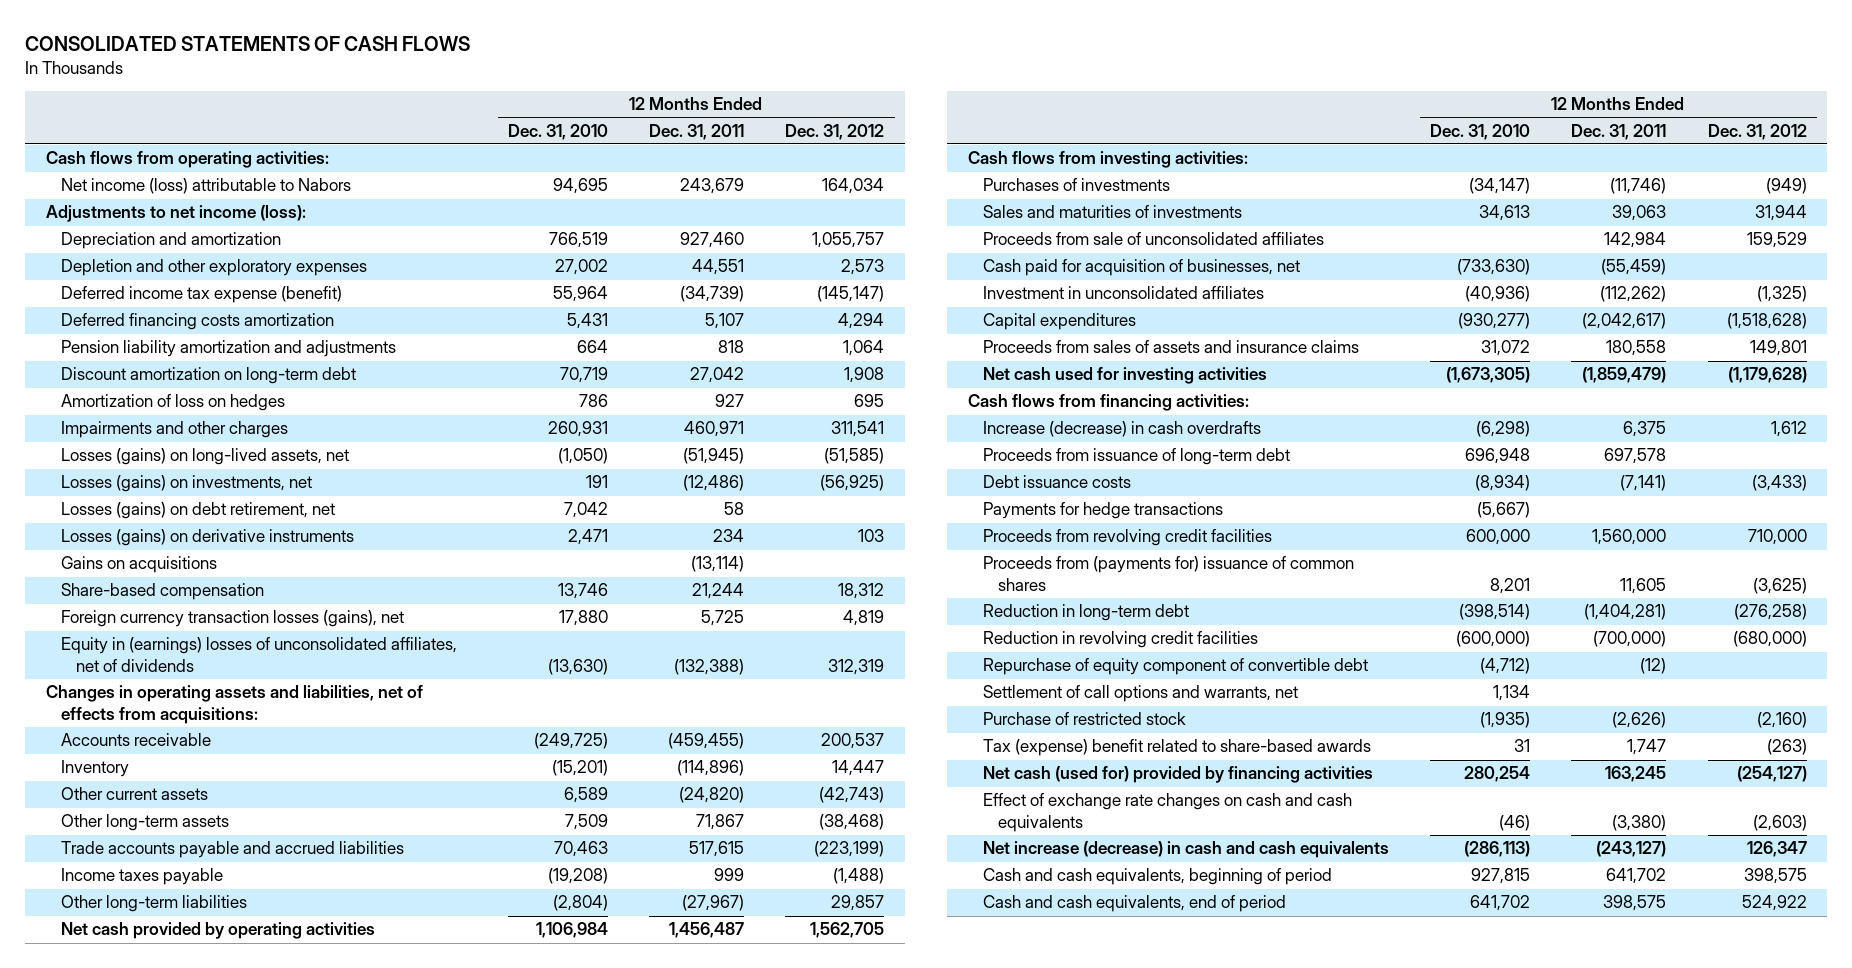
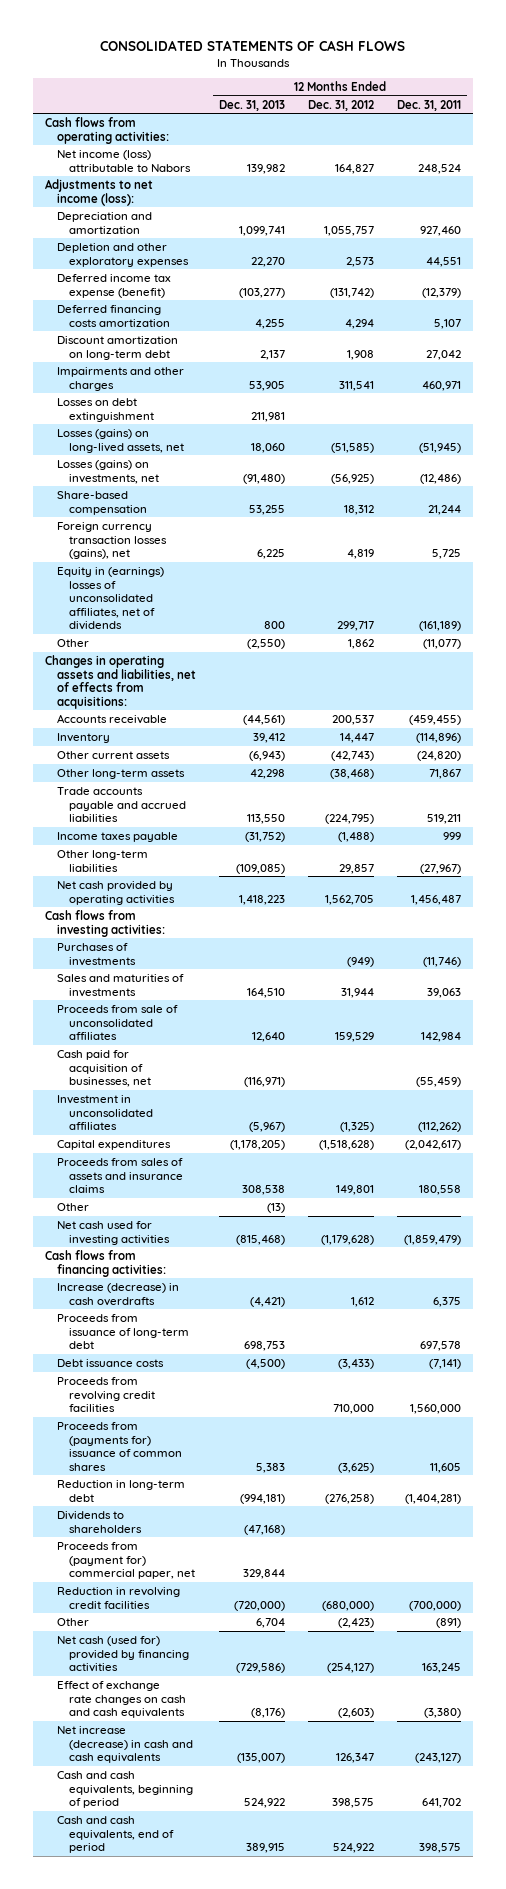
- | 12 Months Ended Dec. 31, 2010 | 12 Months Ended Dec. 31, 2011 | 12 Months Ended Dec. 31, 2012
+ | 12 Months Ended Dec. 31, 2013 | 12 Months Ended Dec. 31, 2012 | 12 Months Ended Dec. 31, 2011
- Net income (loss) attributable to Nabors | 94,695 | 243,679 | 164,034
+ Net income (loss) attributable to Nabors | 139,982 | 164,827 | 248,524
- Deferred income tax expense (benefit) | 55,964 | (34,739) | (145,147)
+ Deferred income tax expense (benefit) | (103,277) | (131,742) | (12,379)
- Pension liability amortization and adjustments | 664 | 818 | 1,064
- Amortization of loss on hedges | 786 | 927 | 695
+ Losses on debt extinguishment | 211,981 | |
- Losses (gains) on debt retirement, net | 7,042 | 58 |
- Losses (gains) on derivative instruments | 2,471 | 234 | 103
- Gains on acquisitions | | (13,114) |
- Equity in (earnings) losses of unconsolidated affiliates, net of dividends | (13,630) | (132,388) | 312,319
+ Equity in (earnings) losses of unconsolidated affiliates, net of dividends | 800 | 299,717 | (161,189)
+ Other | (2,550) | 1,862 | (11,077)
- Trade accounts payable and accrued liabilities | 70,463 | 517,615 | (223,199)
+ Trade accounts payable and accrued liabilities | 113,550 | (224,795) | 519,211
+ Other | (13) | |
- Payments for hedge transactions | (5,667) | |
+ Dividends to shareholders | (47,168) | |
+ Proceeds from (payment for) commercial paper, net | 329,844 | |
- Repurchase of equity component of convertible debt | (4,712) | (12) |
- Settlement of call options and warrants, net | 1,134 | |
- Purchase of restricted stock | (1,935) | (2,626) | (2,160)
- Tax (expense) benefit related to share-based awards | 31 | 1,747 | (263)
+ Other | 6,704 | (2,423) | (891)

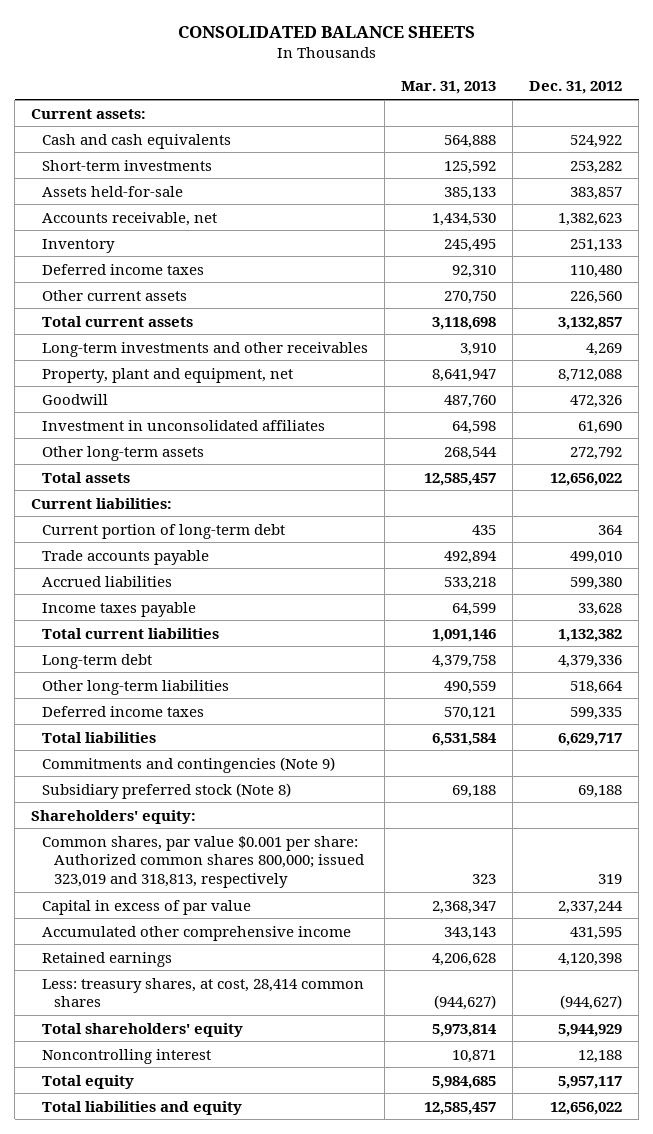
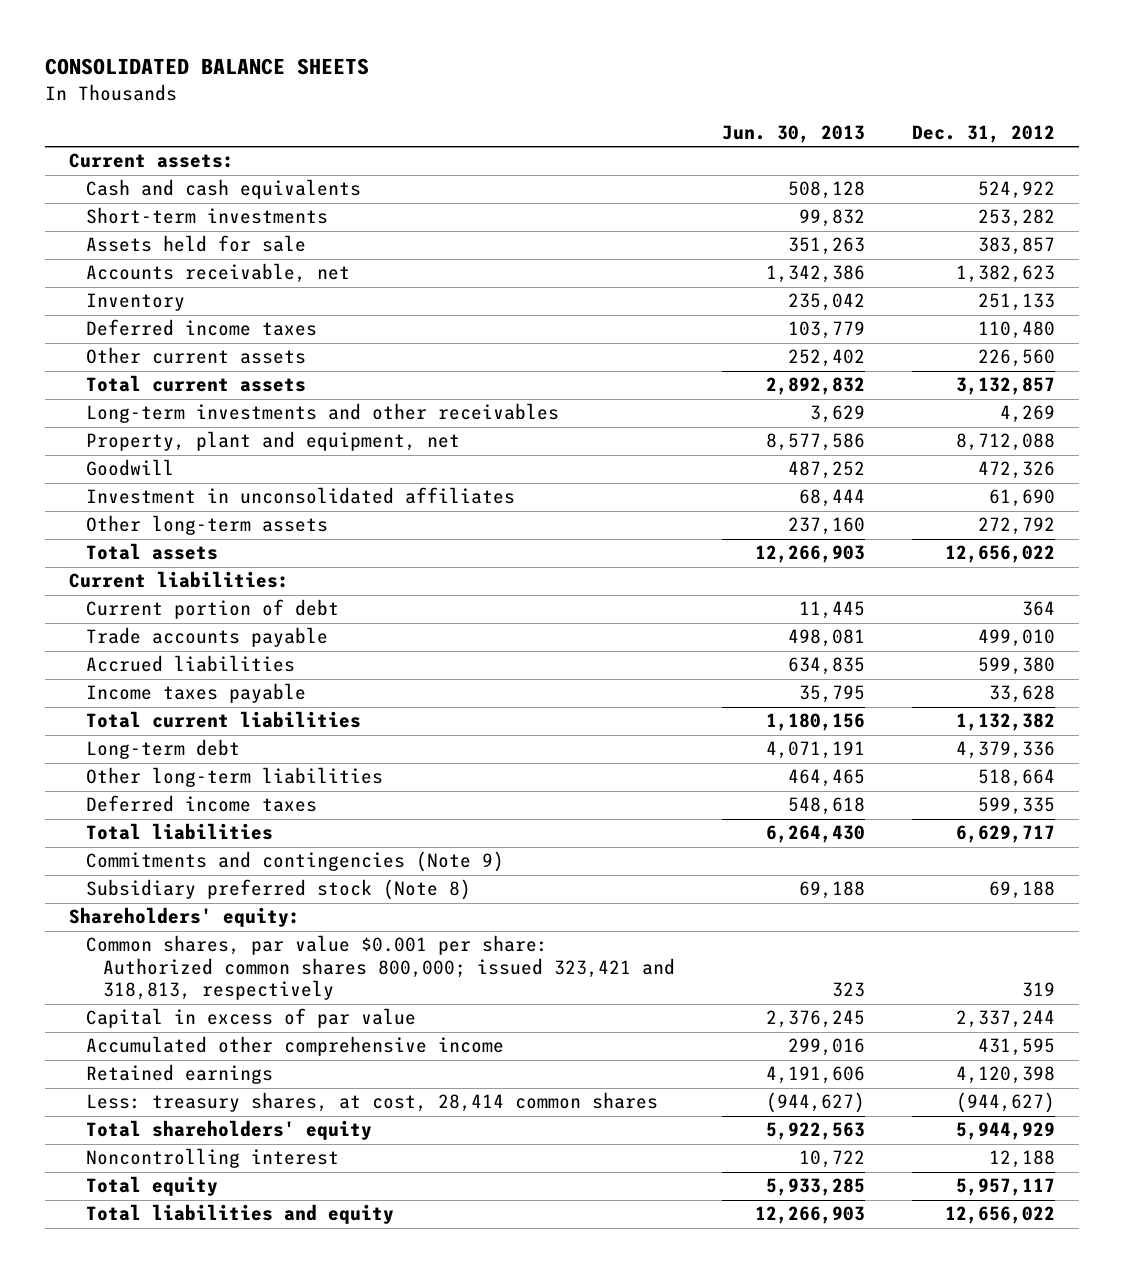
- | Mar. 31, 2013 | Dec. 31, 2012
+ | Jun. 30, 2013 | Dec. 31, 2012
- Assets held-for-sale | 385,133 | 383,857
+ Assets held for sale | 351,263 | 383,857
- Current portion of long-term debt | 435 | 364
+ Current portion of debt | 11,445 | 364
- Common shares, par value $0.001 per share: Authorized common shares 800,000; issued 323,019 and 318,813, respectively | 323 | 319
+ Common shares, par value $0.001 per share: Authorized common shares 800,000; issued 323,421 and 318,813, respectively | 323 | 319

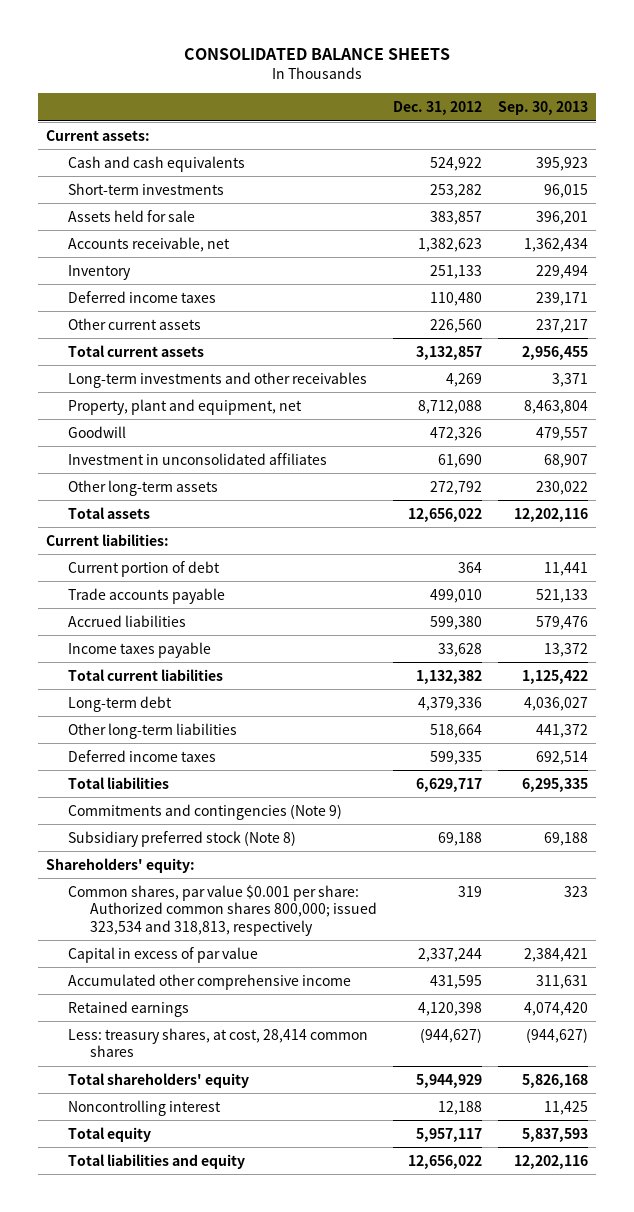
- | Jun. 30, 2013 | Dec. 31, 2012
+ | Dec. 31, 2012 | Sep. 30, 2013
- Common shares, par value $0.001 per share: Authorized common shares 800,000; issued 323,421 and 318,813, respectively | 323 | 319
+ Common shares, par value $0.001 per share: Authorized common shares 800,000; issued 323,534 and 318,813, respectively | 319 | 323

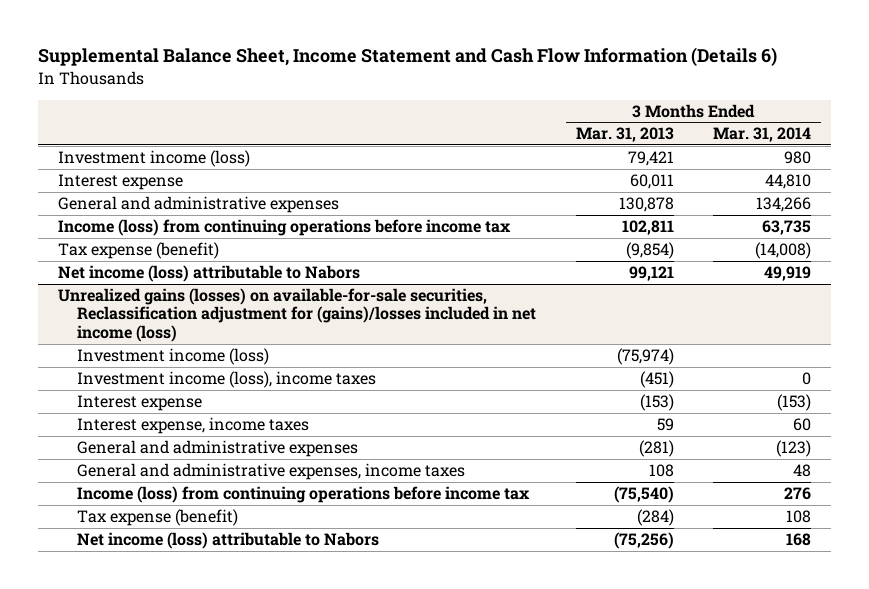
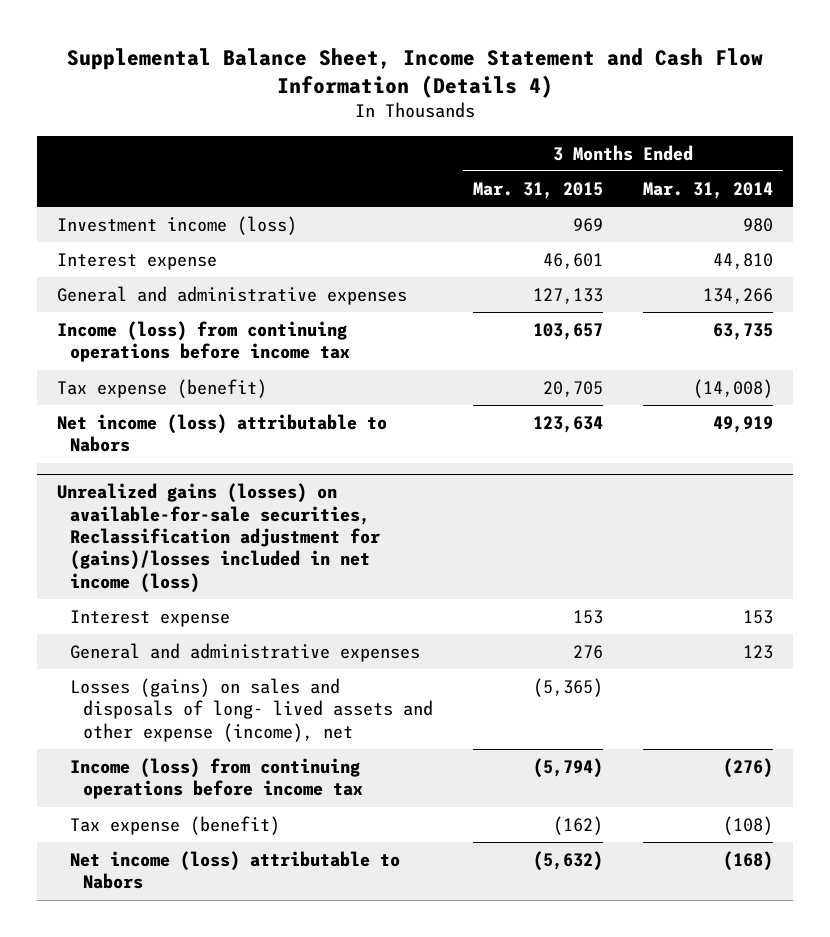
- Supplemental Balance Sheet, Income Statement and Cash Flow Information (Details 6)
+ Supplemental Balance Sheet, Income Statement and Cash Flow Information (Details 4)
- | 3 Months Ended Mar. 31, 2013 | 3 Months Ended Mar. 31, 2014
+ | 3 Months Ended Mar. 31, 2015 | 3 Months Ended Mar. 31, 2014
@ Unrealized gains (losses) on available-for-sale securities, Reclassification adjustment for (gains)/losses included in net income (loss)
- Investment income (loss) | (75,974) |
- Investment income (loss), income taxes | (451) | 0
- Interest expense | (153) | (153)
- Interest expense, income taxes | 59 | 60
- General and administrative expenses | (281) | (123)
- General and administrative expenses, income taxes | 108 | 48
- Income (loss) from continuing operations before income tax | (75,540) | 276
- Tax expense (benefit) | (284) | 108
- Net income (loss) attributable to Nabors | (75,256) | 168
+ Interest expense | 153 | 153
+ General and administrative expenses | 276 | 123
+ Losses (gains) on sales and disposals of long- lived assets and other expense (income), net | (5,365) |
+ Income (loss) from continuing operations before income tax | (5,794) | (276)
+ Tax expense (benefit) | (162) | (108)
+ Net income (loss) attributable to Nabors | (5,632) | (168)

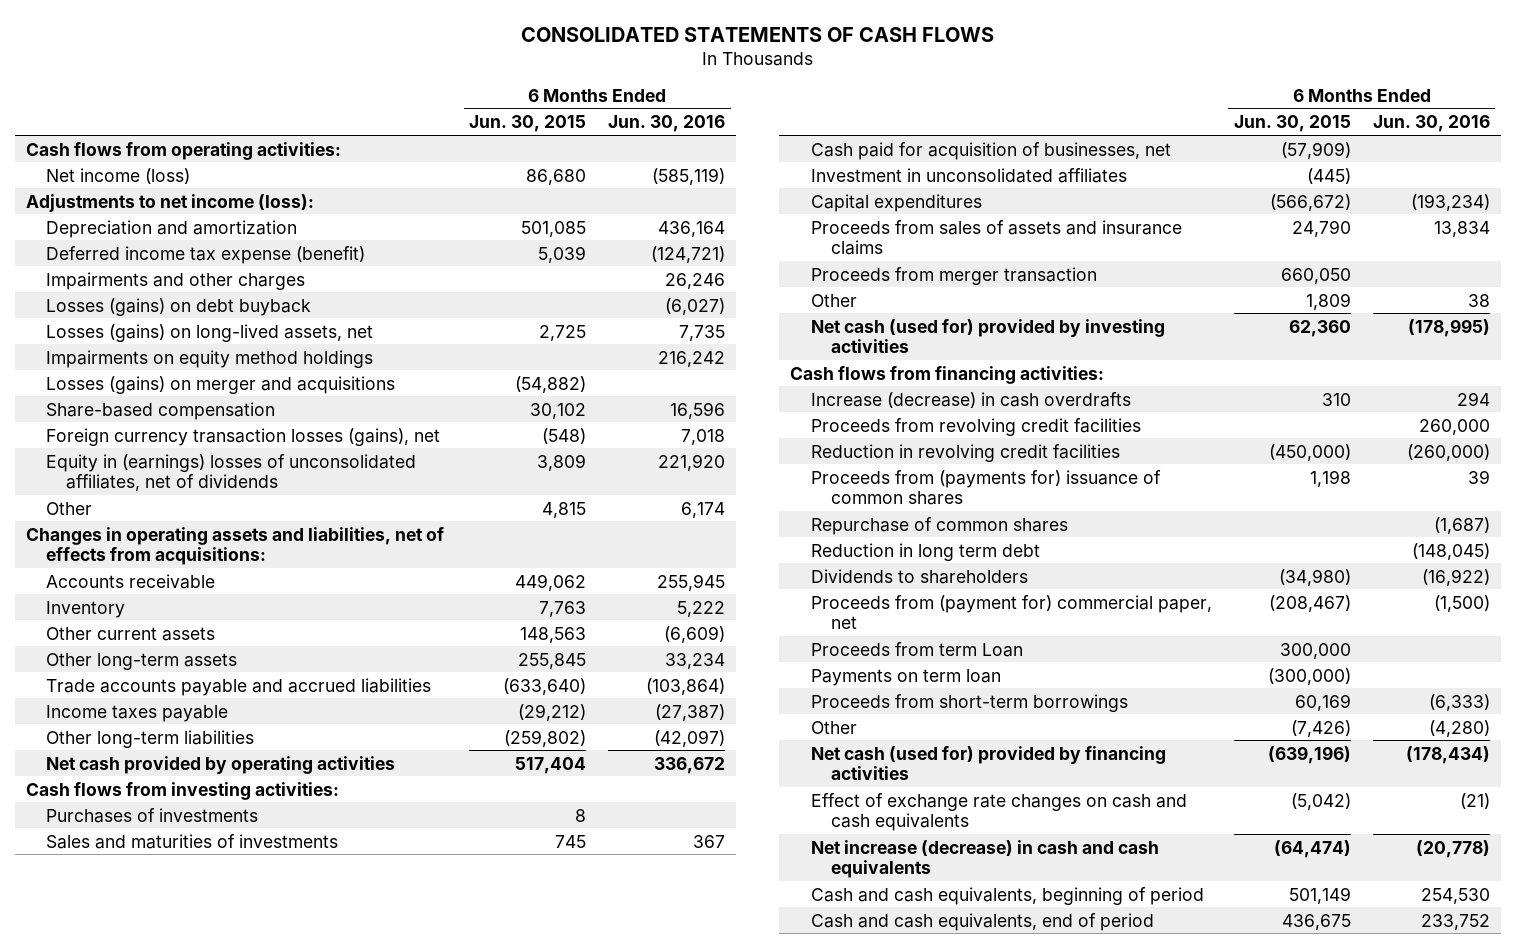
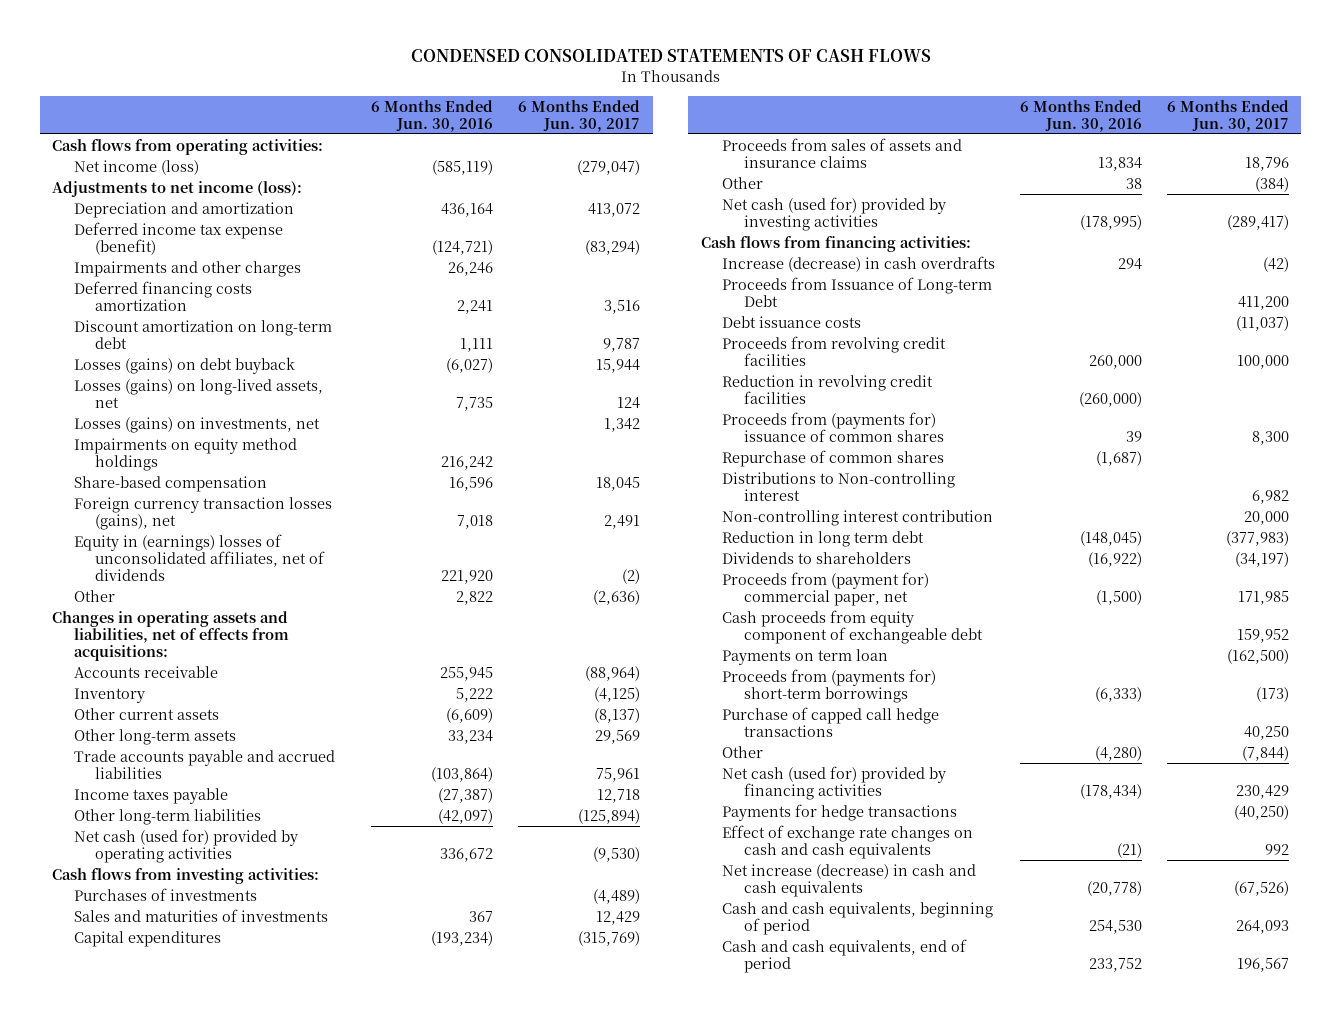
- CONSOLIDATED STATEMENTS OF CASH FLOWS
+ CONDENSED CONSOLIDATED STATEMENTS OF CASH FLOWS
- | 6 Months Ended Jun. 30, 2015 | 6 Months Ended Jun. 30, 2016
+ | 6 Months Ended Jun. 30, 2016 | 6 Months Ended Jun. 30, 2017
+ Deferred financing costs amortization | 2,241 | 3,516
+ Discount amortization on long-term debt | 1,111 | 9,787
+ Losses (gains) on investments, net | | 1,342
- Losses (gains) on merger and acquisitions | (54,882) |
- Other | 4,815 | 6,174
+ Other | 2,822 | (2,636)
- Net cash provided by operating activities | 517,404 | 336,672
+ Net cash (used for) provided by operating activities | 336,672 | (9,530)
- Cash paid for acquisition of businesses, net | (57,909) |
- Investment in unconsolidated affiliates | (445) |
- Proceeds from merger transaction | 660,050 |
+ Proceeds from Issuance of Long-term Debt | | 411,200
+ Debt issuance costs | | (11,037)
+ Distributions to Non-controlling interest | | 6,982
+ Non-controlling interest contribution | | 20,000
- Proceeds from term Loan | 300,000 |
+ Cash proceeds from equity component of exchangeable debt | | 159,952
- Proceeds from short-term borrowings | 60,169 | (6,333)
+ Proceeds from (payments for) short-term borrowings | (6,333) | (173)
+ Purchase of capped call hedge transactions | | 40,250
+ Payments for hedge transactions | | (40,250)

